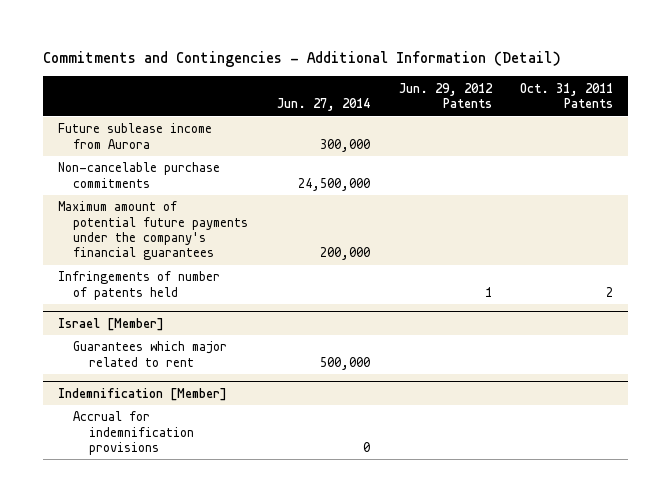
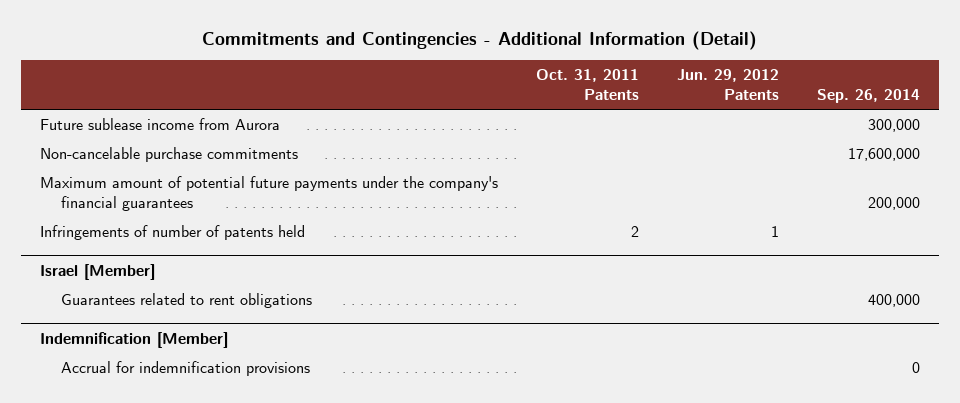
- | Jun. 27, 2014 | Jun. 29, 2012 Patents | Oct. 31, 2011 Patents
+ | Oct. 31, 2011 Patents | Jun. 29, 2012 Patents | Sep. 26, 2014
@ Israel [Member]
- Guarantees which major related to rent | 500,000 | |
+ Guarantees related to rent obligations | | | 400,000

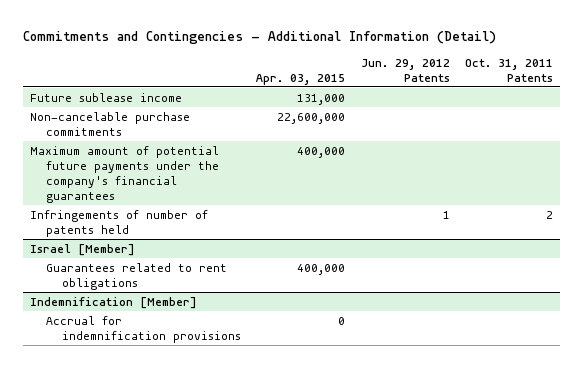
- | Oct. 31, 2011 Patents | Jun. 29, 2012 Patents | Sep. 26, 2014
+ | Apr. 03, 2015 | Jun. 29, 2012 Patents | Oct. 31, 2011 Patents
- Future sublease income from Aurora | | | 300,000
+ Future sublease income | 131,000 | |

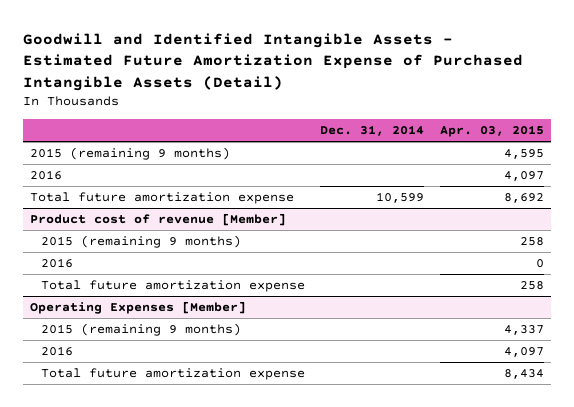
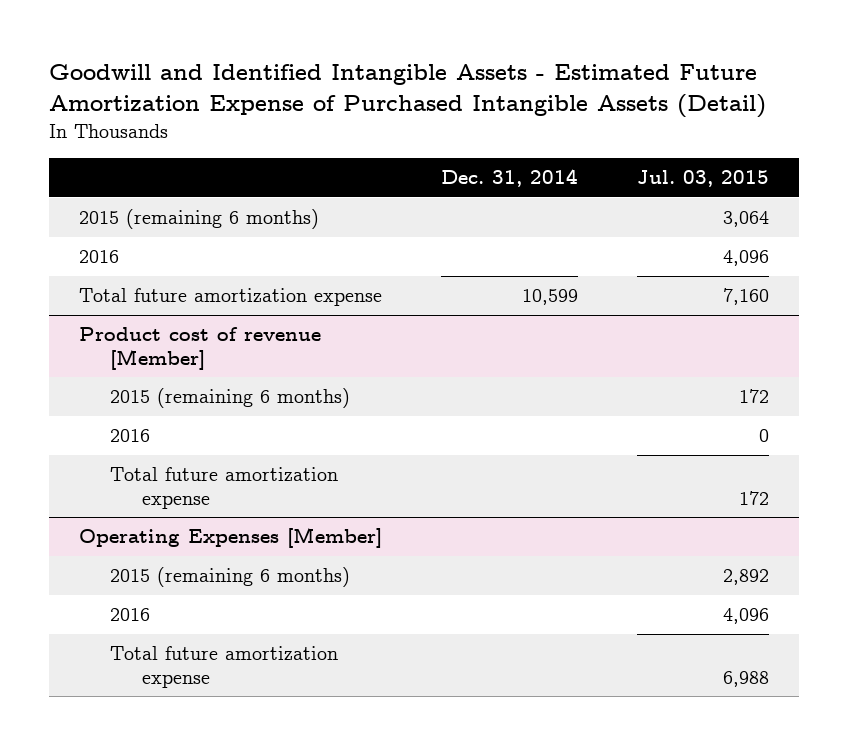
- | Dec. 31, 2014 | Apr. 03, 2015
+ | Dec. 31, 2014 | Jul. 03, 2015
- 2015 (remaining 9 months) | | 4,595
+ 2015 (remaining 6 months) | | 3,064
@ Product cost of revenue [Member]
- 2015 (remaining 9 months) | | 258
+ 2015 (remaining 6 months) | | 172
@ Operating Expenses [Member]
- 2015 (remaining 9 months) | | 4,337
+ 2015 (remaining 6 months) | | 2,892

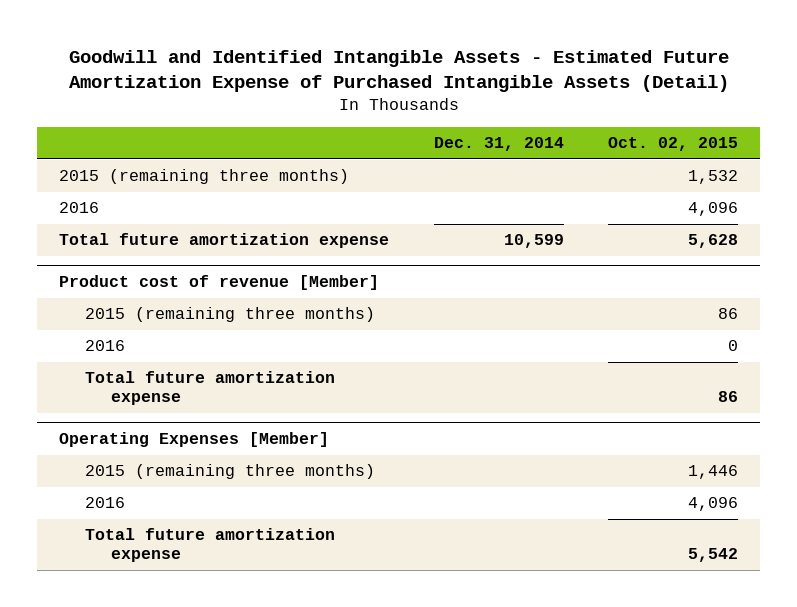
- | Dec. 31, 2014 | Jul. 03, 2015
+ | Dec. 31, 2014 | Oct. 02, 2015
- 2015 (remaining 6 months) | | 3,064
+ 2015 (remaining three months) | | 1,532
@ Product cost of revenue [Member]
- 2015 (remaining 6 months) | | 172
+ 2015 (remaining three months) | | 86
@ Operating Expenses [Member]
- 2015 (remaining 6 months) | | 2,892
+ 2015 (remaining three months) | | 1,446

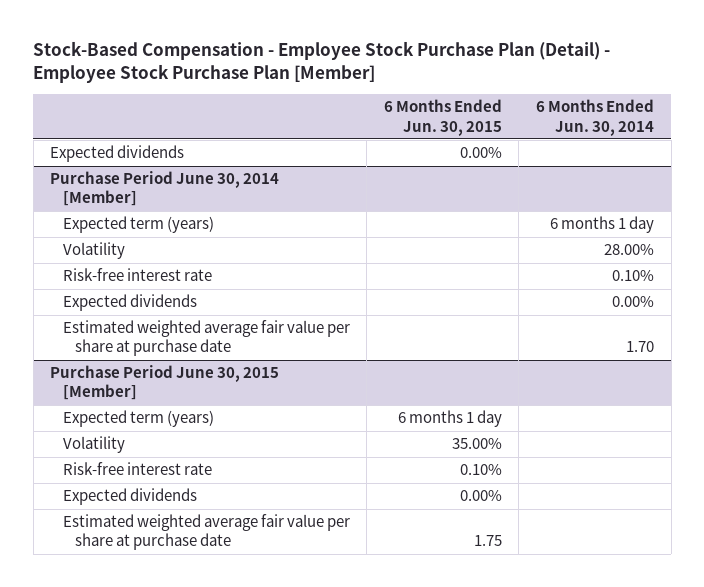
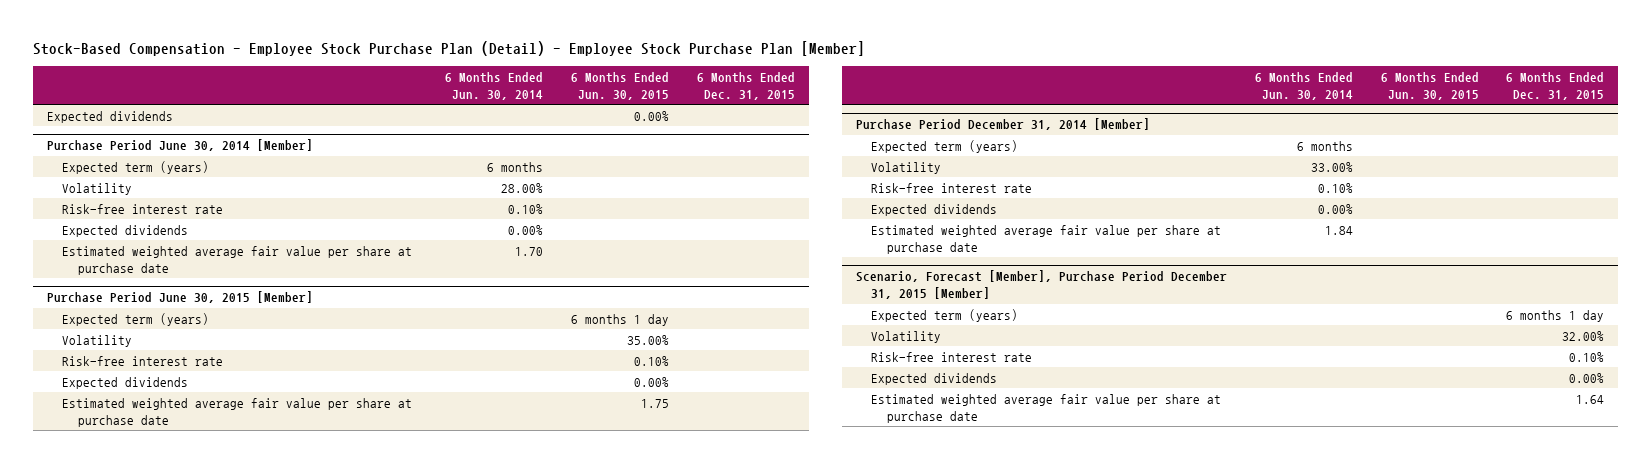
- | 6 Months Ended Jun. 30, 2015 | 6 Months Ended Jun. 30, 2014
+ | 6 Months Ended Jun. 30, 2014 | 6 Months Ended Jun. 30, 2015 | 6 Months Ended Dec. 31, 2015
@ Purchase Period June 30, 2014 [Member]
- Expected term (years) | | 6 months 1 day
+ Expected term (years) | 6 months | |
+ Purchase Period December 31, 2014 [Member]
+ Expected term (years) | 6 months | |
+ Volatility | 33.00% | |
+ Risk-free interest rate | 0.10% | |
+ Expected dividends | 0.00% | |
+ Estimated weighted average fair value per share at purchase date | 1.84 | |
+ Scenario, Forecast [Member], Purchase Period December 31, 2015 [Member]
+ Expected term (years) | | | 6 months 1 day
+ Volatility | | | 32.00%
+ Risk-free interest rate | | | 0.10%
+ Expected dividends | | | 0.00%
+ Estimated weighted average fair value per share at purchase date | | | 1.64

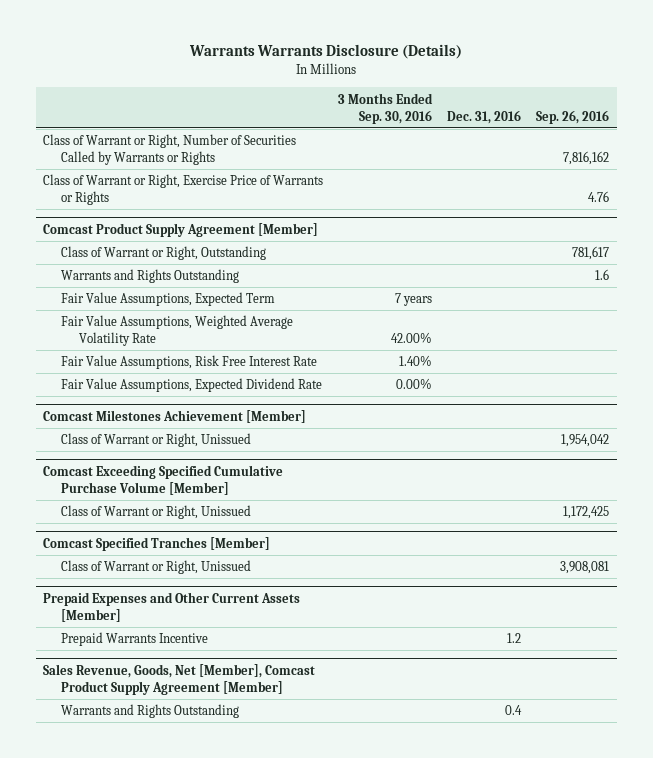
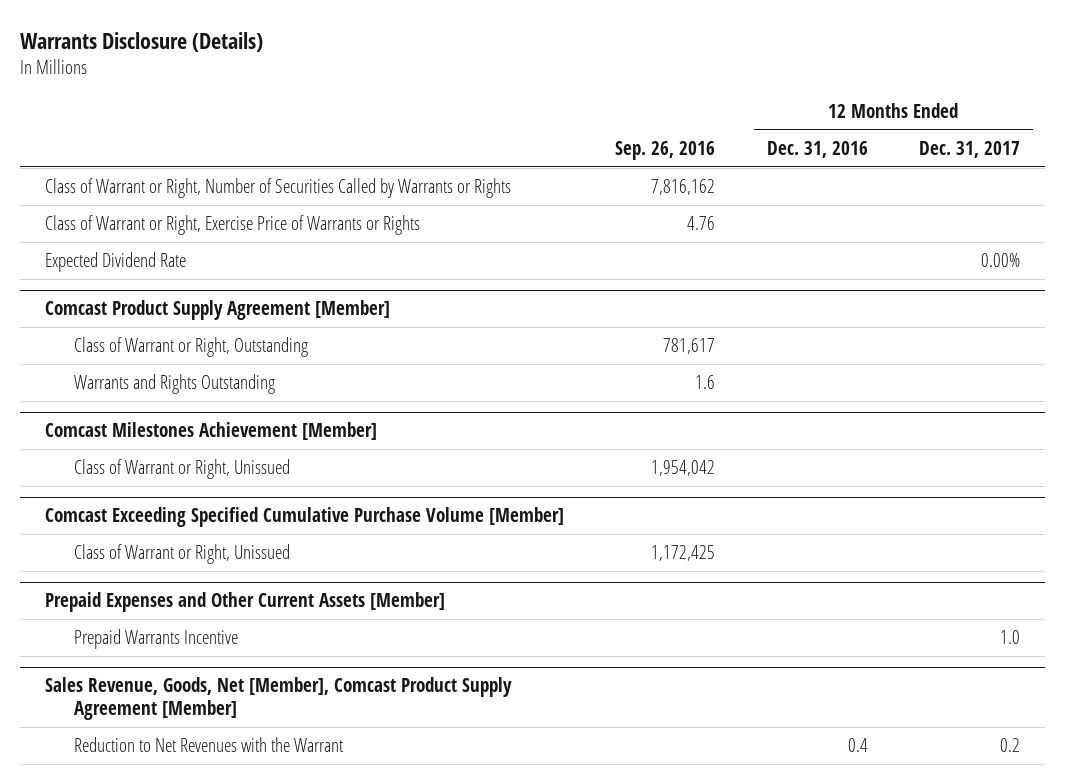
- Warrants Warrants Disclosure (Details)
+ Warrants Disclosure (Details)
- | 3 Months Ended Sep. 30, 2016 | Dec. 31, 2016 | Sep. 26, 2016
+ | Sep. 26, 2016 | 12 Months Ended Dec. 31, 2016 | 12 Months Ended Dec. 31, 2017
+ Expected Dividend Rate | | | 0.00%
@ Comcast Product Supply Agreement [Member]
- Fair Value Assumptions, Expected Term | 7 years | |
- Fair Value Assumptions, Weighted Average Volatility Rate | 42.00% | |
- Fair Value Assumptions, Risk Free Interest Rate | 1.40% | |
- Fair Value Assumptions, Expected Dividend Rate | 0.00% | |
- Comcast Specified Tranches [Member]
- Class of Warrant or Right, Unissued | | | 3,908,081
@ Sales Revenue, Goods, Net [Member], Comcast Product Supply Agreement [Member]
- Warrants and Rights Outstanding | | 0.4 |
+ Reduction to Net Revenues with the Warrant | | 0.4 | 0.2

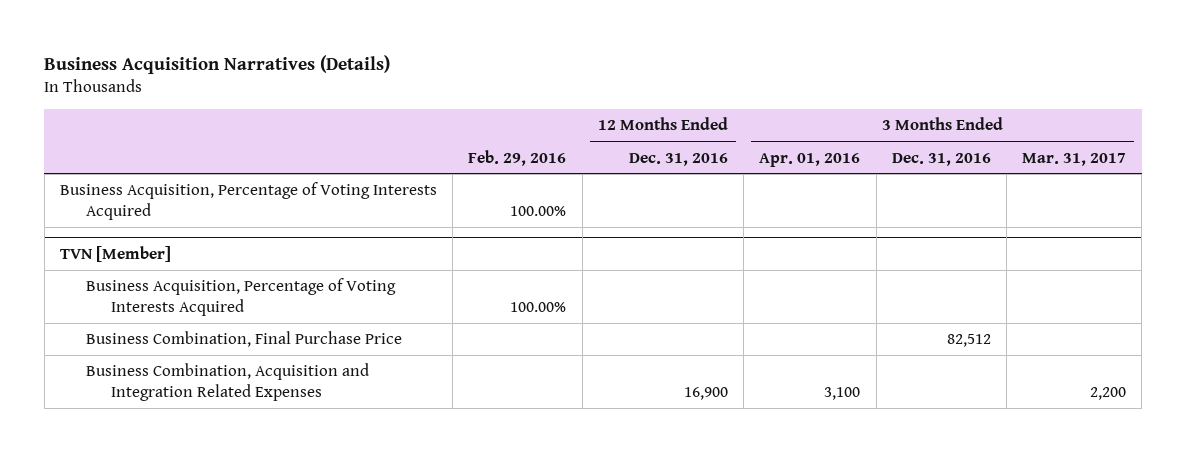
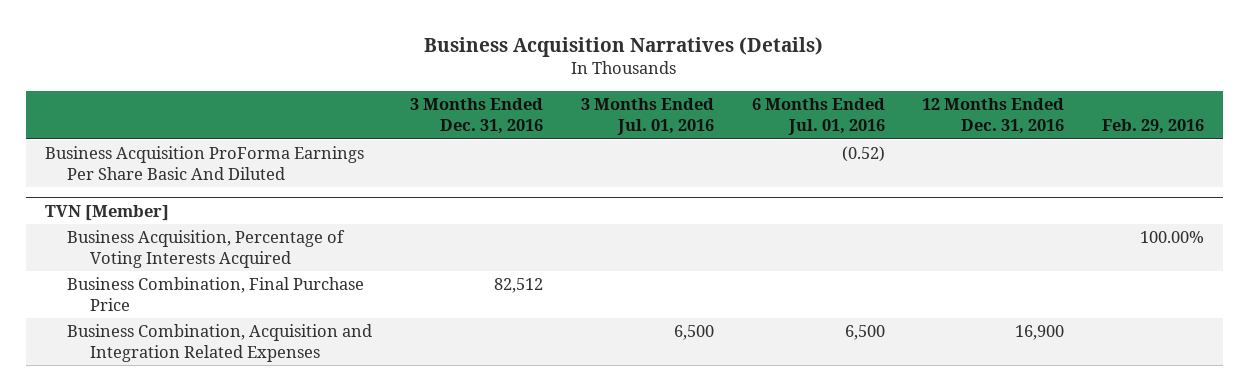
- | Feb. 29, 2016 | 12 Months Ended Dec. 31, 2016 | 3 Months Ended Apr. 01, 2016 | 3 Months Ended Dec. 31, 2016 | 3 Months Ended Mar. 31, 2017
+ | 3 Months Ended Dec. 31, 2016 | 3 Months Ended Jul. 01, 2016 | 6 Months Ended Jul. 01, 2016 | 12 Months Ended Dec. 31, 2016 | Feb. 29, 2016
- Business Acquisition, Percentage of Voting Interests Acquired | 100.00% | | | |
+ Business Acquisition ProForma Earnings Per Share Basic And Diluted | | | (0.52) | |

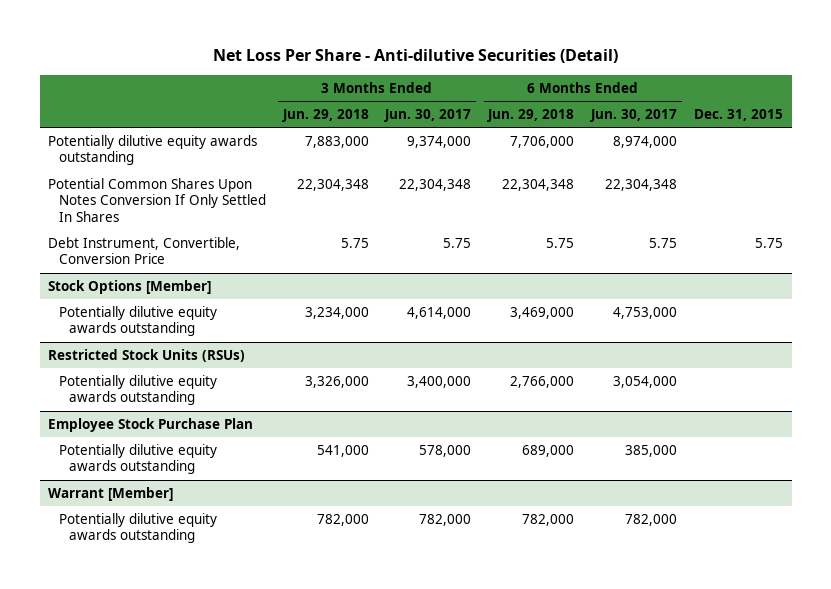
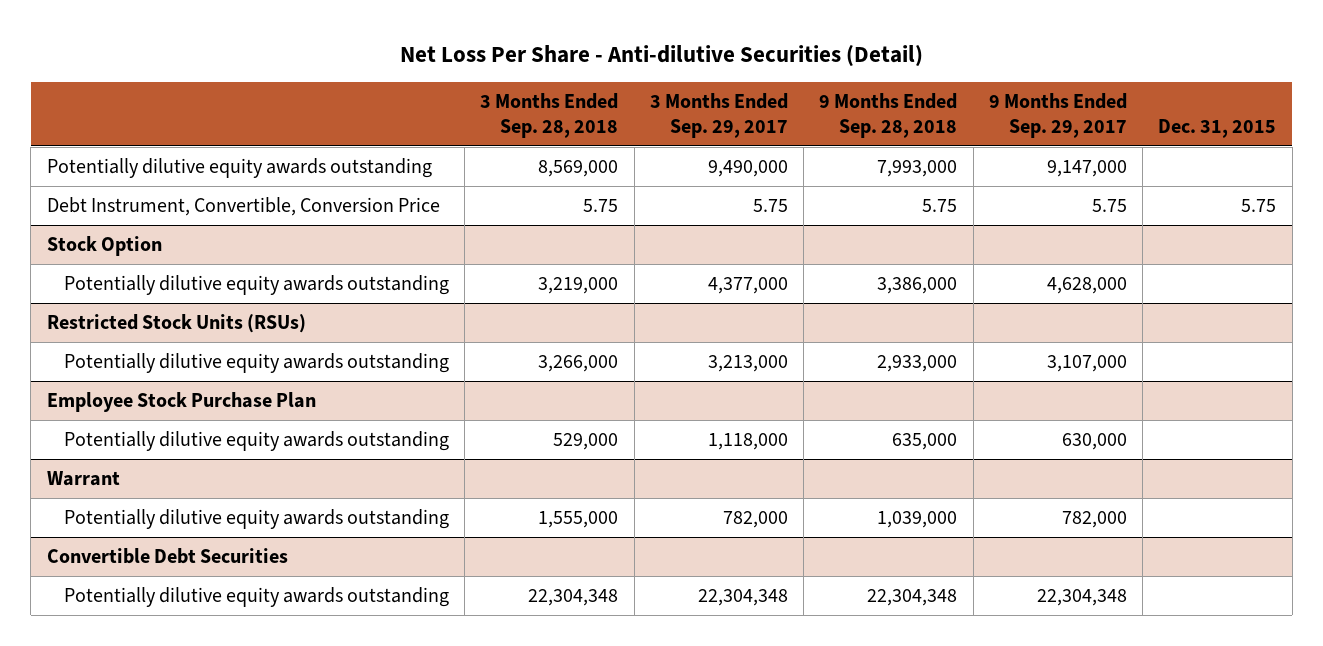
- | 3 Months Ended Jun. 29, 2018 | 3 Months Ended Jun. 30, 2017 | 6 Months Ended Jun. 29, 2018 | 6 Months Ended Jun. 30, 2017 | Dec. 31, 2015
+ | 3 Months Ended Sep. 28, 2018 | 3 Months Ended Sep. 29, 2017 | 9 Months Ended Sep. 28, 2018 | 9 Months Ended Sep. 29, 2017 | Dec. 31, 2015
- Potential Common Shares Upon Notes Conversion If Only Settled In Shares | 22,304,348 | 22,304,348 | 22,304,348 | 22,304,348 |
- Stock Options [Member]
+ Stock Option
- Warrant [Member]
+ Warrant
+ Convertible Debt Securities
+ Potentially dilutive equity awards outstanding | 22,304,348 | 22,304,348 | 22,304,348 | 22,304,348 |

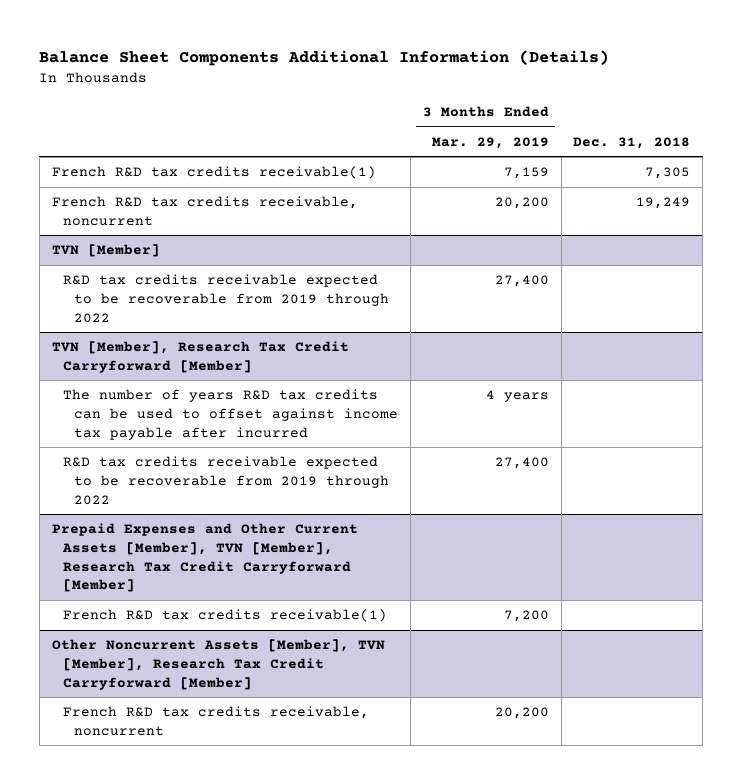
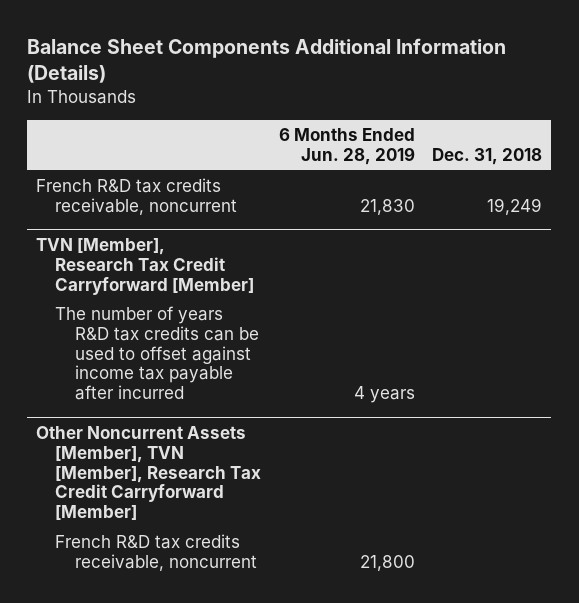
- | 3 Months Ended Mar. 29, 2019 | Dec. 31, 2018
+ | 6 Months Ended Jun. 28, 2019 | Dec. 31, 2018
- French R&D tax credits receivable(1) | 7,159 | 7,305
- TVN [Member]
- R&D tax credits receivable expected to be recoverable from 2019 through 2022 | 27,400 |
@ TVN [Member], Research Tax Credit Carryforward [Member]
- R&D tax credits receivable expected to be recoverable from 2019 through 2022 | 27,400 |
- Prepaid Expenses and Other Current Assets [Member], TVN [Member], Research Tax Credit Carryforward [Member]
- French R&D tax credits receivable(1) | 7,200 |

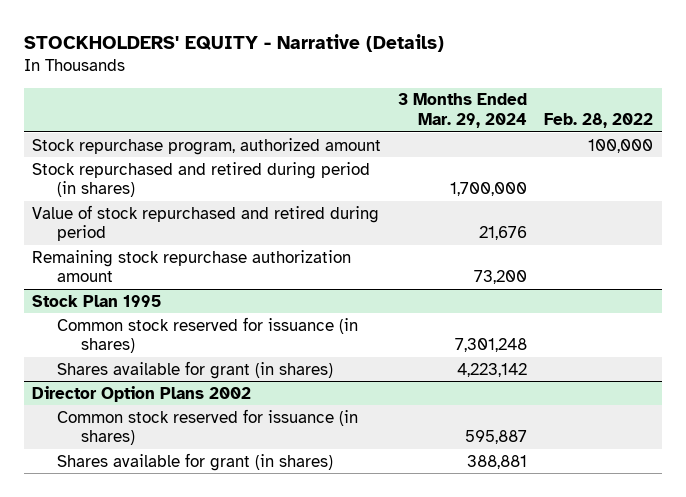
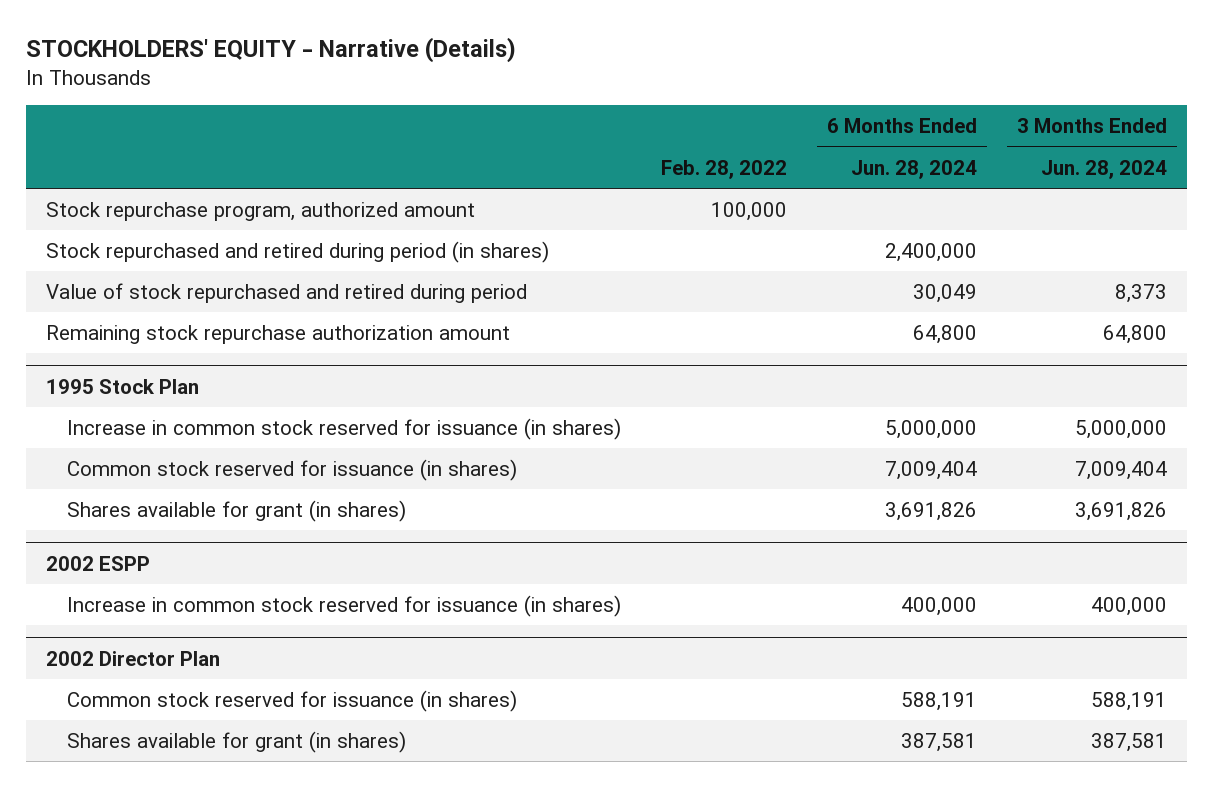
- | 3 Months Ended Mar. 29, 2024 | Feb. 28, 2022
+ | Feb. 28, 2022 | 6 Months Ended Jun. 28, 2024 | 3 Months Ended Jun. 28, 2024
- Stock Plan 1995
+ 1995 Stock Plan
+ Increase in common stock reserved for issuance (in shares) | | 5,000,000 | 5,000,000
- Director Option Plans 2002
- Common stock reserved for issuance (in shares) | 595,887 |
- Shares available for grant (in shares) | 388,881 |
+ 2002 ESPP
+ Increase in common stock reserved for issuance (in shares) | | 400,000 | 400,000
+ 2002 Director Plan
+ Common stock reserved for issuance (in shares) | | 588,191 | 588,191
+ Shares available for grant (in shares) | | 387,581 | 387,581

